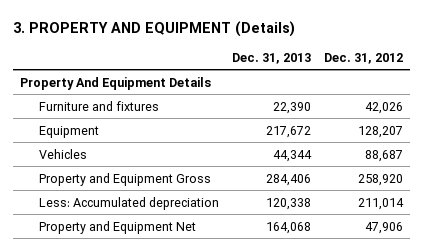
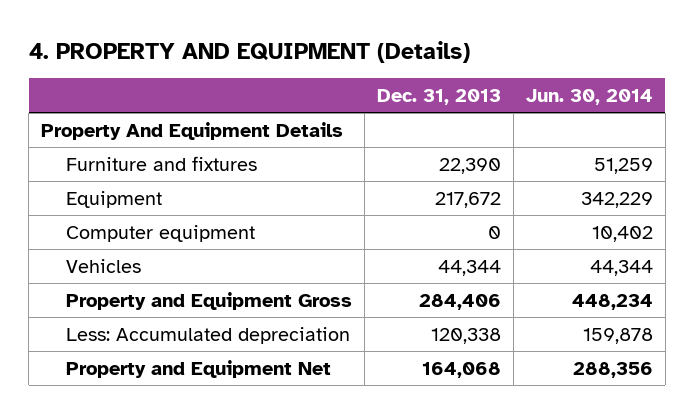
- 3. PROPERTY AND EQUIPMENT (Details)
+ 4. PROPERTY AND EQUIPMENT (Details)
- | Dec. 31, 2013 | Dec. 31, 2012
+ | Dec. 31, 2013 | Jun. 30, 2014
+ Computer equipment | 0 | 10,402

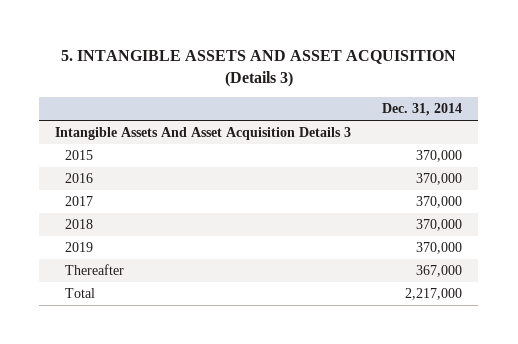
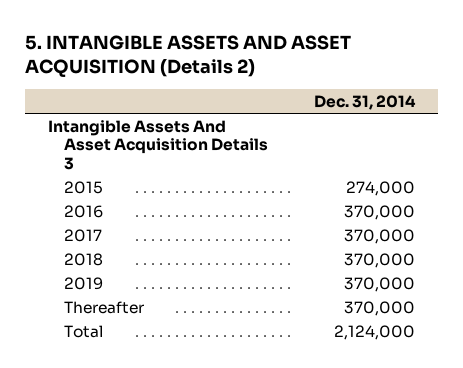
- 5. INTANGIBLE ASSETS AND ASSET ACQUISITION (Details 3)
+ 5. INTANGIBLE ASSETS AND ASSET ACQUISITION (Details 2)
- 2015 | 370,000
+ 2015 | 274,000
- Thereafter | 367,000
- Total | 2,217,000
+ Thereafter | 370,000
+ Total | 2,124,000

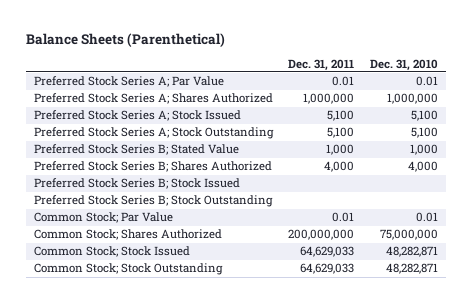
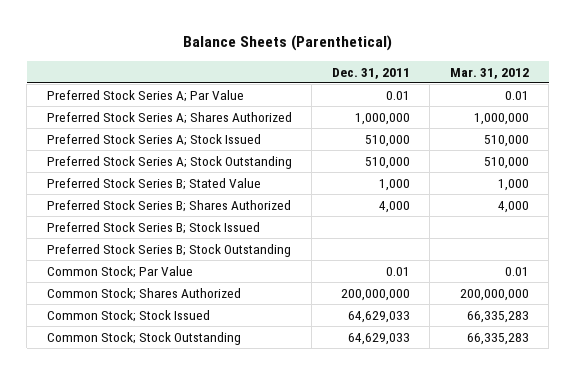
- | Dec. 31, 2011 | Dec. 31, 2010
+ | Dec. 31, 2011 | Mar. 31, 2012
- Preferred Stock Series A; Stock Issued | 5,100 | 5,100
- Preferred Stock Series A; Stock Outstanding | 5,100 | 5,100
+ Preferred Stock Series A; Stock Issued | 510,000 | 510,000
+ Preferred Stock Series A; Stock Outstanding | 510,000 | 510,000

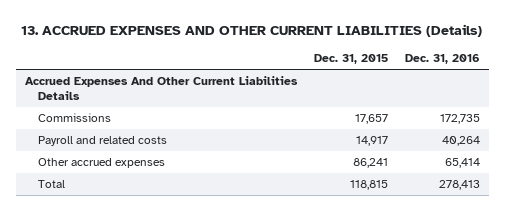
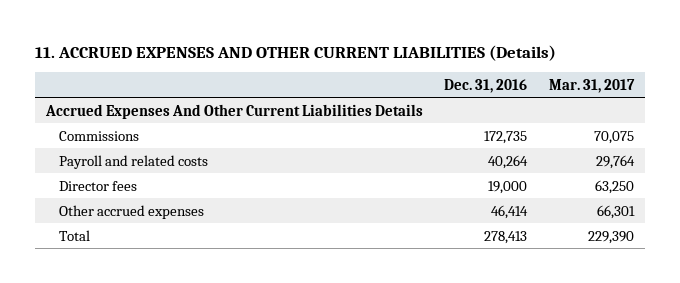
- 13. ACCRUED EXPENSES AND OTHER CURRENT LIABILITIES (Details)
+ 11. ACCRUED EXPENSES AND OTHER CURRENT LIABILITIES (Details)
- | Dec. 31, 2015 | Dec. 31, 2016
+ | Dec. 31, 2016 | Mar. 31, 2017
- Other accrued expenses | 86,241 | 65,414
+ Director fees | 19,000 | 63,250
+ Other accrued expenses | 46,414 | 66,301

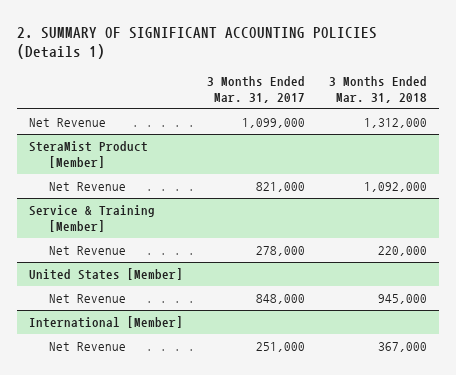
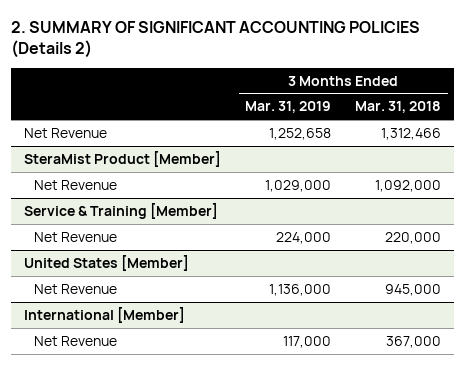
- 2. SUMMARY OF SIGNIFICANT ACCOUNTING POLICIES (Details 1)
+ 2. SUMMARY OF SIGNIFICANT ACCOUNTING POLICIES (Details 2)
- | 3 Months Ended Mar. 31, 2017 | 3 Months Ended Mar. 31, 2018
+ | 3 Months Ended Mar. 31, 2019 | 3 Months Ended Mar. 31, 2018
- Net Revenue | 1,099,000 | 1,312,000
+ Net Revenue | 1,252,658 | 1,312,466

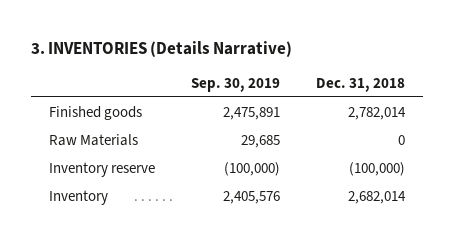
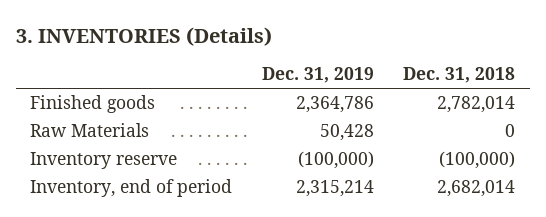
- 3. INVENTORIES (Details Narrative)
+ 3. INVENTORIES (Details)
- | Sep. 30, 2019 | Dec. 31, 2018
+ | Dec. 31, 2019 | Dec. 31, 2018
- Inventory | 2,405,576 | 2,682,014
+ Inventory, end of period | 2,315,214 | 2,682,014

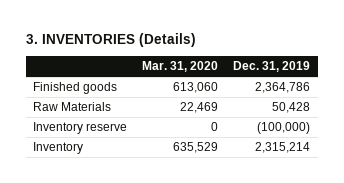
- | Dec. 31, 2019 | Dec. 31, 2018
+ | Mar. 31, 2020 | Dec. 31, 2019
- Inventory, end of period | 2,315,214 | 2,682,014
+ Inventory | 635,529 | 2,315,214

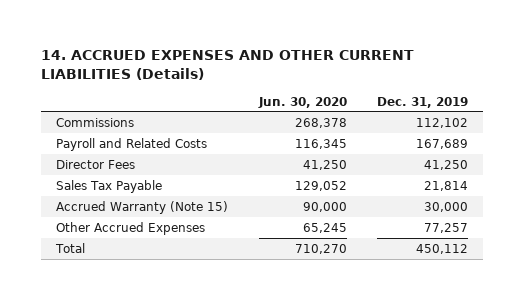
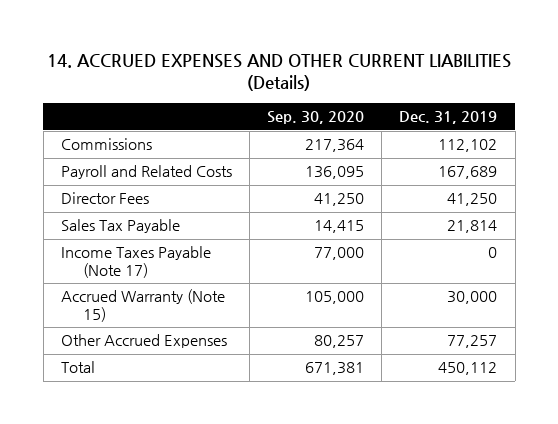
- | Jun. 30, 2020 | Dec. 31, 2019
+ | Sep. 30, 2020 | Dec. 31, 2019
+ Income Taxes Payable (Note 17) | 77,000 | 0

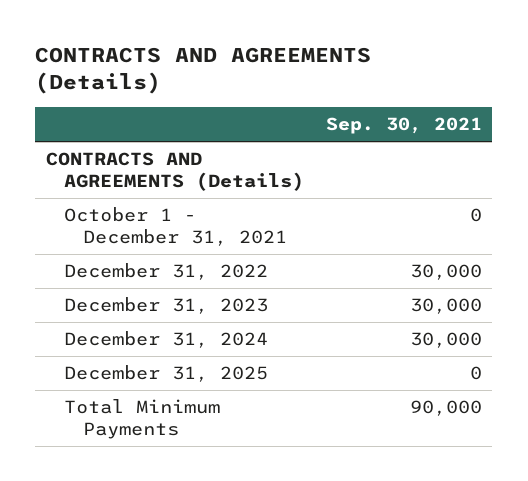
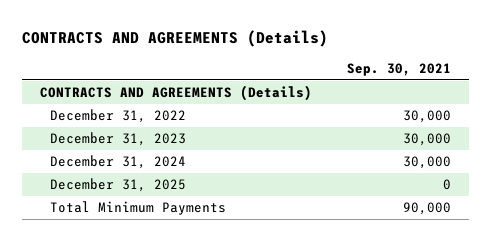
- October 1 - December 31, 2021 | 0

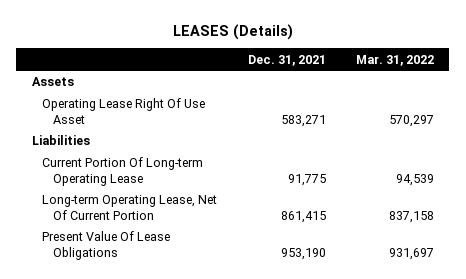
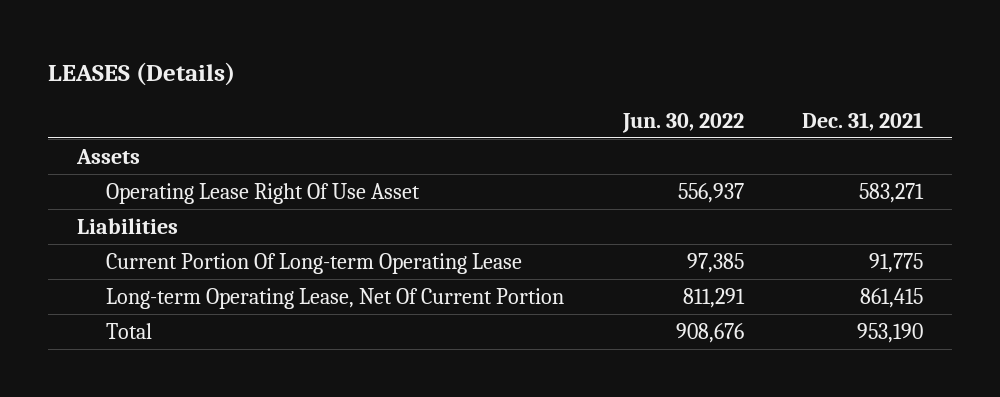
- | Dec. 31, 2021 | Mar. 31, 2022
+ | Jun. 30, 2022 | Dec. 31, 2021
- Present Value Of Lease Obligations | 953,190 | 931,697
+ Total | 908,676 | 953,190

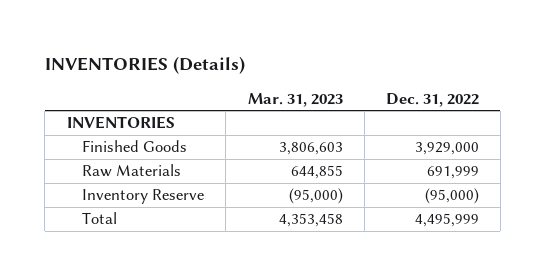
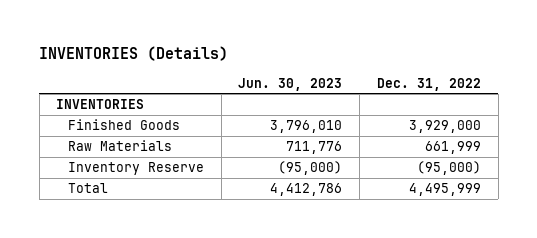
- | Mar. 31, 2023 | Dec. 31, 2022
+ | Jun. 30, 2023 | Dec. 31, 2022
- Raw Materials | 644,855 | 691,999
+ Raw Materials | 711,776 | 661,999

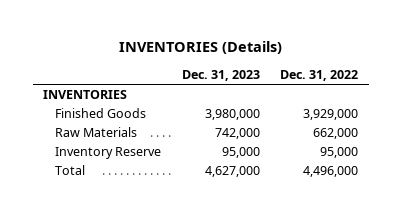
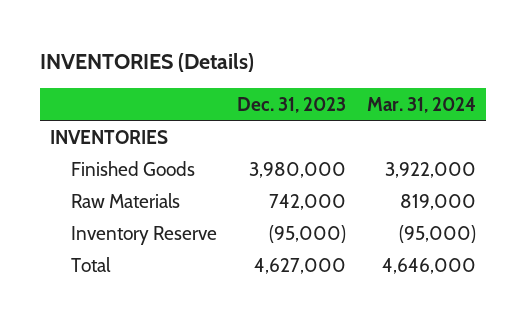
- | Dec. 31, 2023 | Dec. 31, 2022
+ | Dec. 31, 2023 | Mar. 31, 2024
- Inventory Reserve | 95,000 | 95,000
+ Inventory Reserve | (95,000) | (95,000)

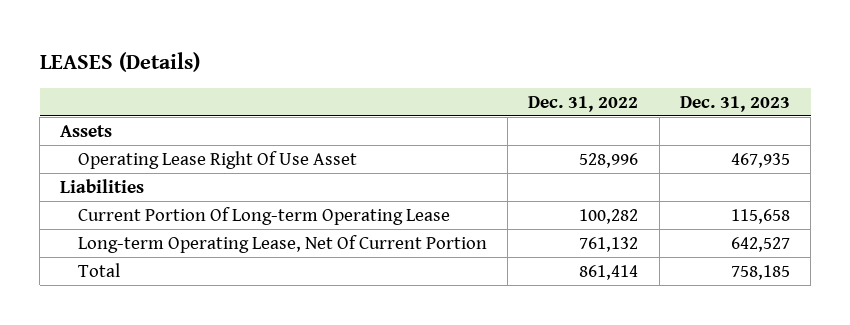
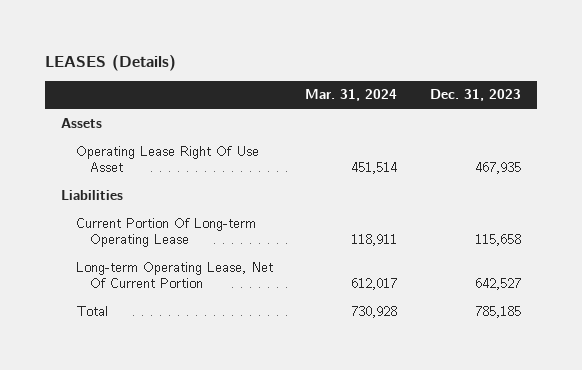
- | Dec. 31, 2022 | Dec. 31, 2023
+ | Mar. 31, 2024 | Dec. 31, 2023
- Total | 861,414 | 758,185
+ Total | 730,928 | 785,185

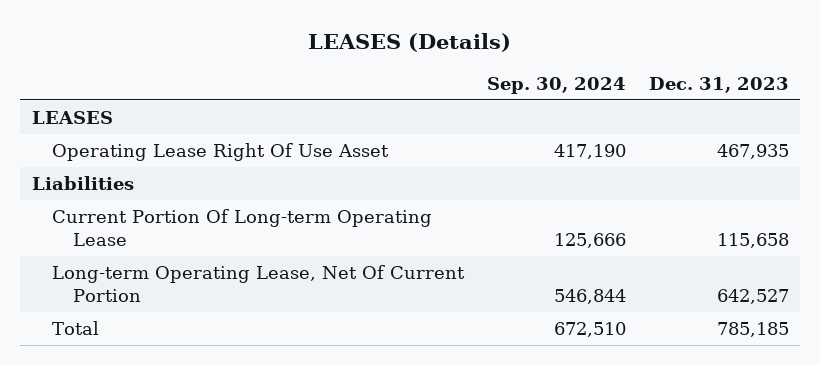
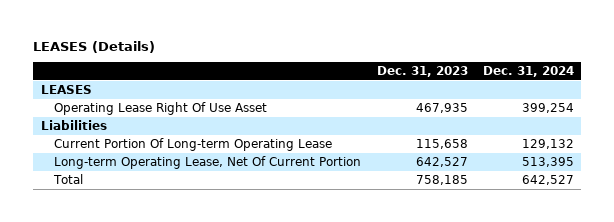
- | Sep. 30, 2024 | Dec. 31, 2023
+ | Dec. 31, 2023 | Dec. 31, 2024
- Total | 672,510 | 785,185
+ Total | 758,185 | 642,527

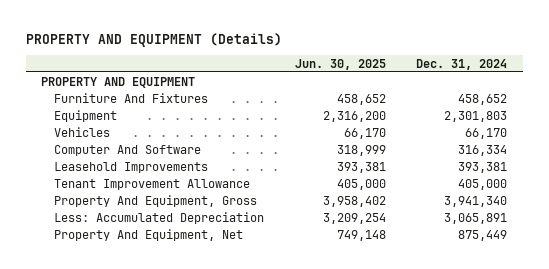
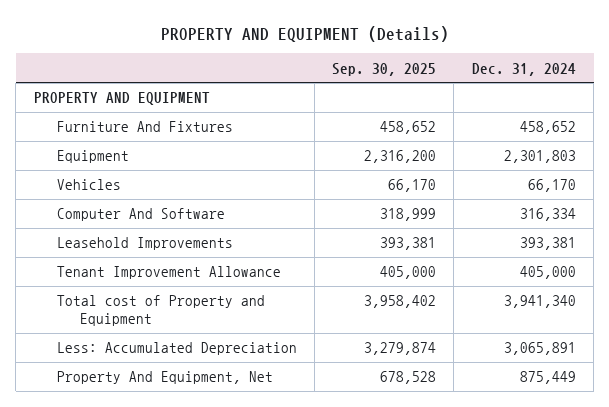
- | Jun. 30, 2025 | Dec. 31, 2024
+ | Sep. 30, 2025 | Dec. 31, 2024
- Property And Equipment, Gross | 3,958,402 | 3,941,340
+ Total cost of Property and Equipment | 3,958,402 | 3,941,340

